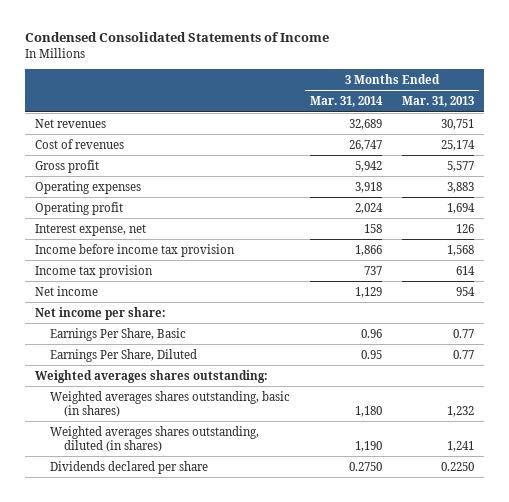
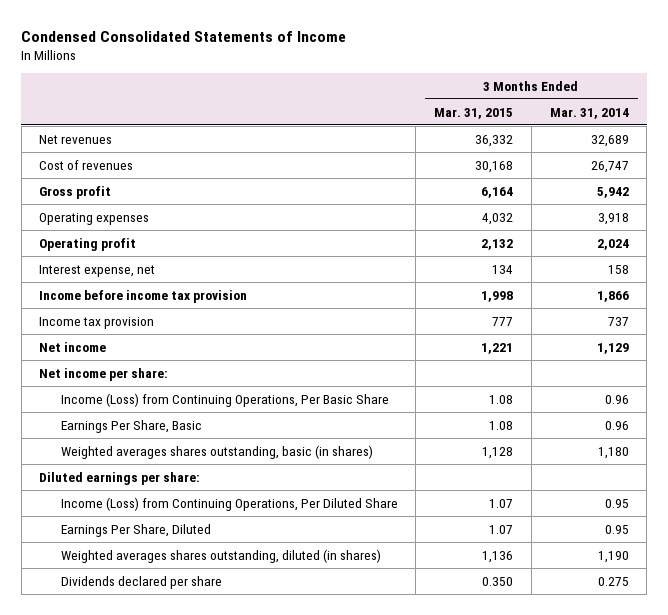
- | 3 Months Ended Mar. 31, 2014 | 3 Months Ended Mar. 31, 2013
+ | 3 Months Ended Mar. 31, 2015 | 3 Months Ended Mar. 31, 2014
+ Income (Loss) from Continuing Operations, Per Basic Share | 1.08 | 0.96
- Weighted averages shares outstanding:
+ Diluted earnings per share:
+ Income (Loss) from Continuing Operations, Per Diluted Share | 1.07 | 0.95
moved down: Earnings Per Share, Diluted | 1.07 | 0.95
- Dividends declared per share | 0.2750 | 0.2250
+ Dividends declared per share | 0.350 | 0.275

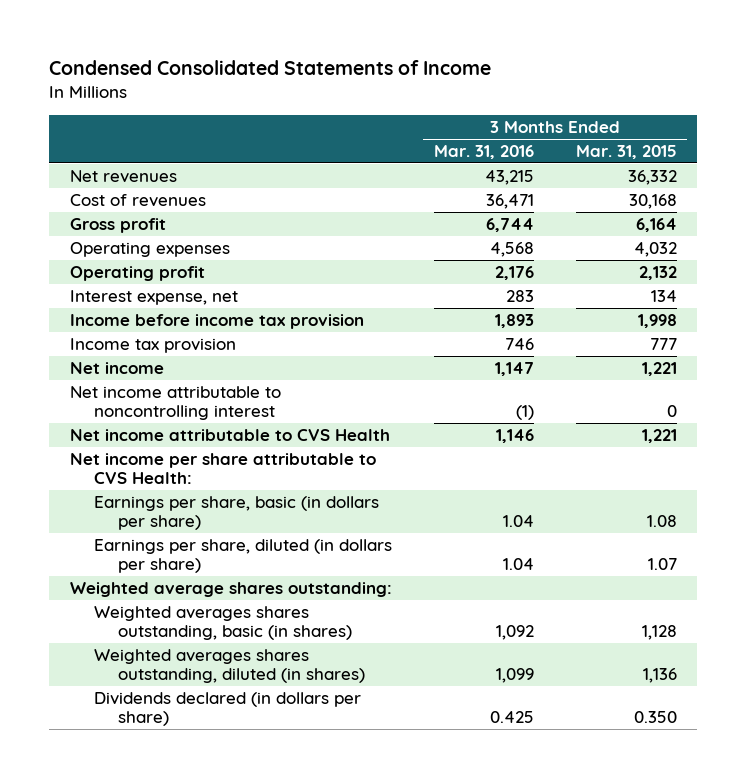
- | 3 Months Ended Mar. 31, 2015 | 3 Months Ended Mar. 31, 2014
+ | 3 Months Ended Mar. 31, 2016 | 3 Months Ended Mar. 31, 2015
- Net income per share:
- Income (Loss) from Continuing Operations, Per Basic Share | 1.08 | 0.96
- Earnings Per Share, Basic | 1.08 | 0.96
+ Net income attributable to noncontrolling interest | (1) | 0
+ Net income attributable to CVS Health | 1,146 | 1,221
+ Net income per share attributable to CVS Health:
+ Earnings per share, basic (in dollars per share) | 1.04 | 1.08
+ Earnings per share, diluted (in dollars per share) | 1.04 | 1.07
+ Weighted average shares outstanding:
- Diluted earnings per share:
- Income (Loss) from Continuing Operations, Per Diluted Share | 1.07 | 0.95
- Earnings Per Share, Diluted | 1.07 | 0.95
- Dividends declared per share | 0.350 | 0.275
+ Dividends declared (in dollars per share) | 0.425 | 0.350

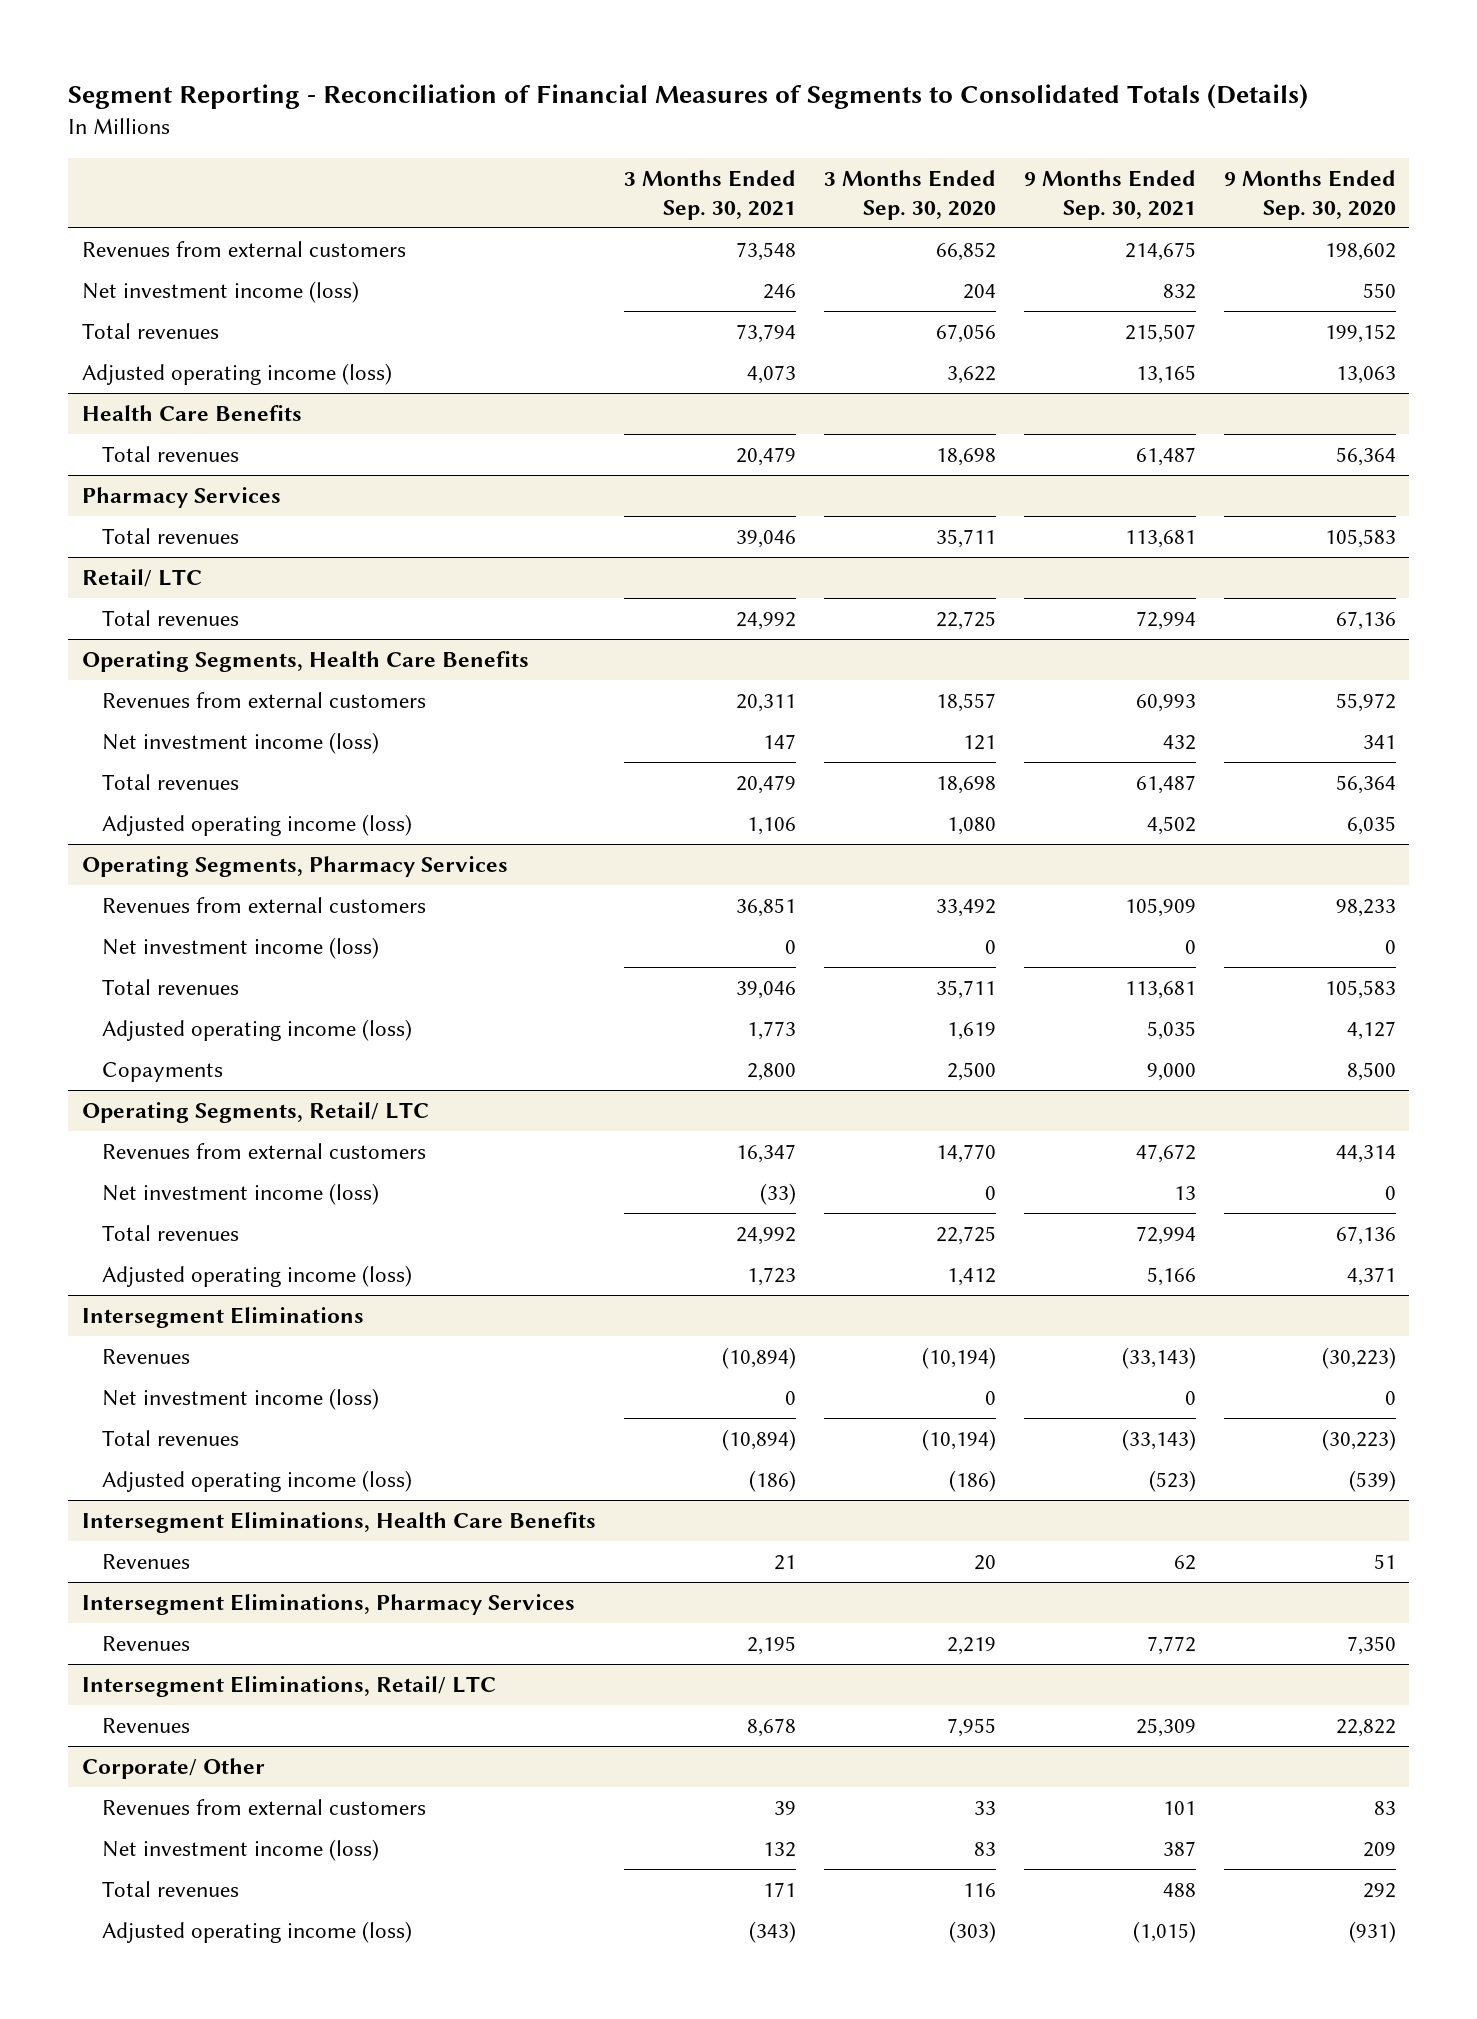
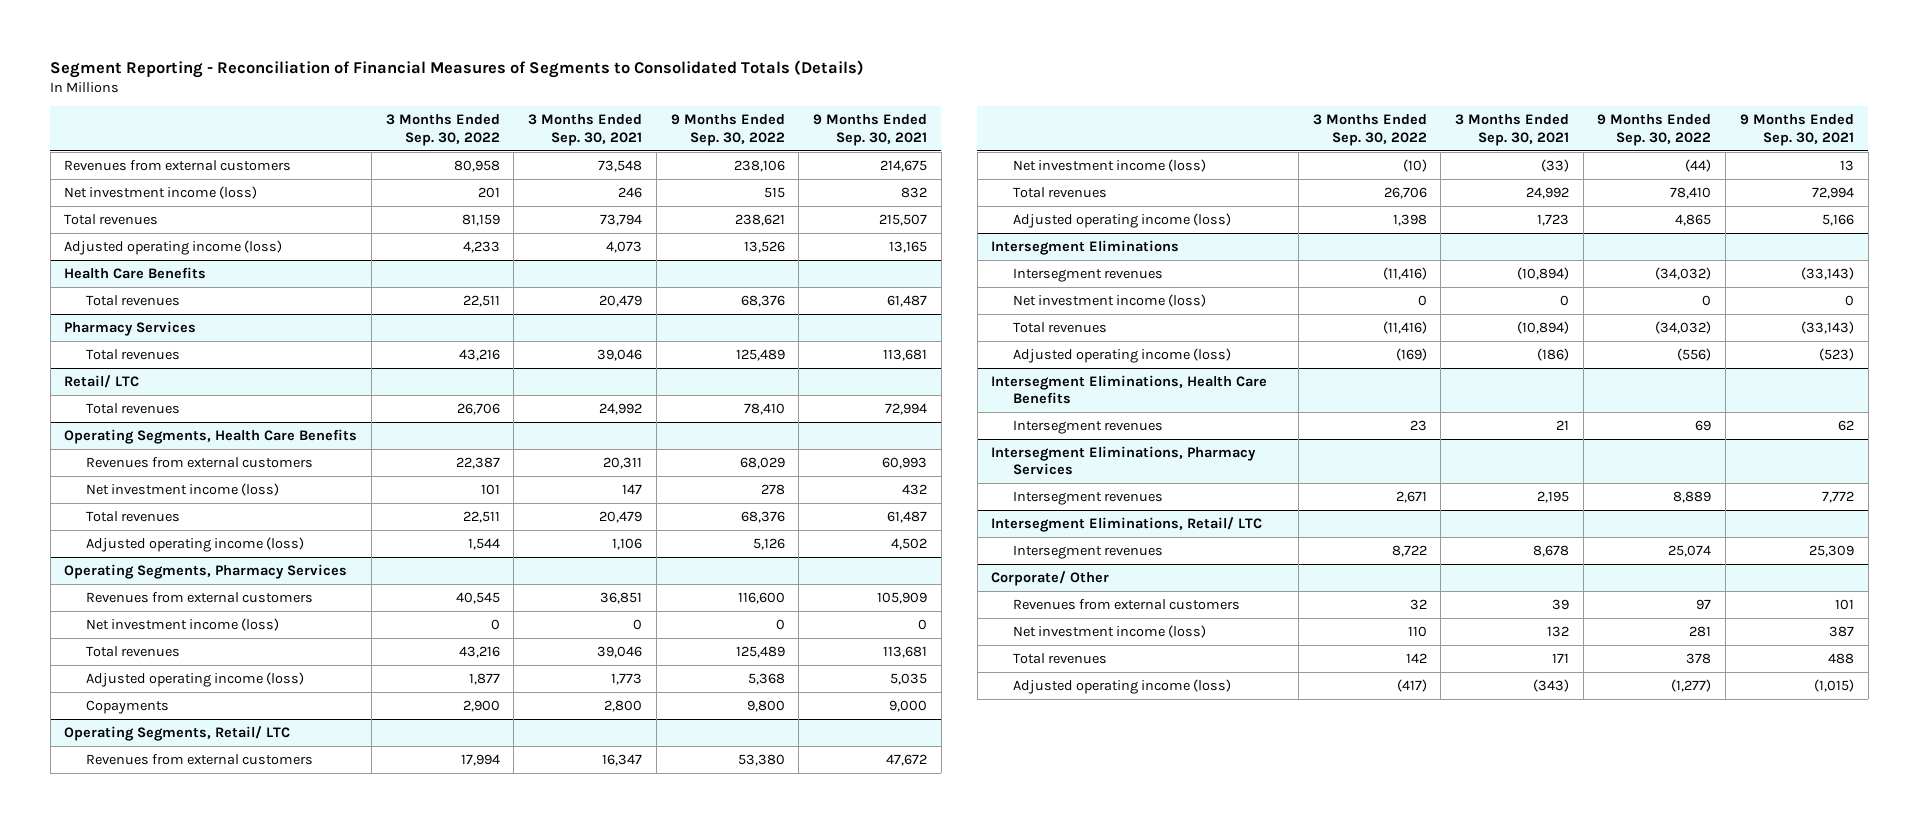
- | 3 Months Ended Sep. 30, 2021 | 3 Months Ended Sep. 30, 2020 | 9 Months Ended Sep. 30, 2021 | 9 Months Ended Sep. 30, 2020
+ | 3 Months Ended Sep. 30, 2022 | 3 Months Ended Sep. 30, 2021 | 9 Months Ended Sep. 30, 2022 | 9 Months Ended Sep. 30, 2021
@ Intersegment Eliminations
- Revenues | (10,894) | (10,194) | (33,143) | (30,223)
+ Intersegment revenues | (11,416) | (10,894) | (34,032) | (33,143)
@ Intersegment Eliminations, Health Care Benefits
- Revenues | 21 | 20 | 62 | 51
+ Intersegment revenues | 23 | 21 | 69 | 62
@ Intersegment Eliminations, Pharmacy Services
- Revenues | 2,195 | 2,219 | 7,772 | 7,350
+ Intersegment revenues | 2,671 | 2,195 | 8,889 | 7,772
@ Intersegment Eliminations, Retail/ LTC
- Revenues | 8,678 | 7,955 | 25,309 | 22,822
+ Intersegment revenues | 8,722 | 8,678 | 25,074 | 25,309

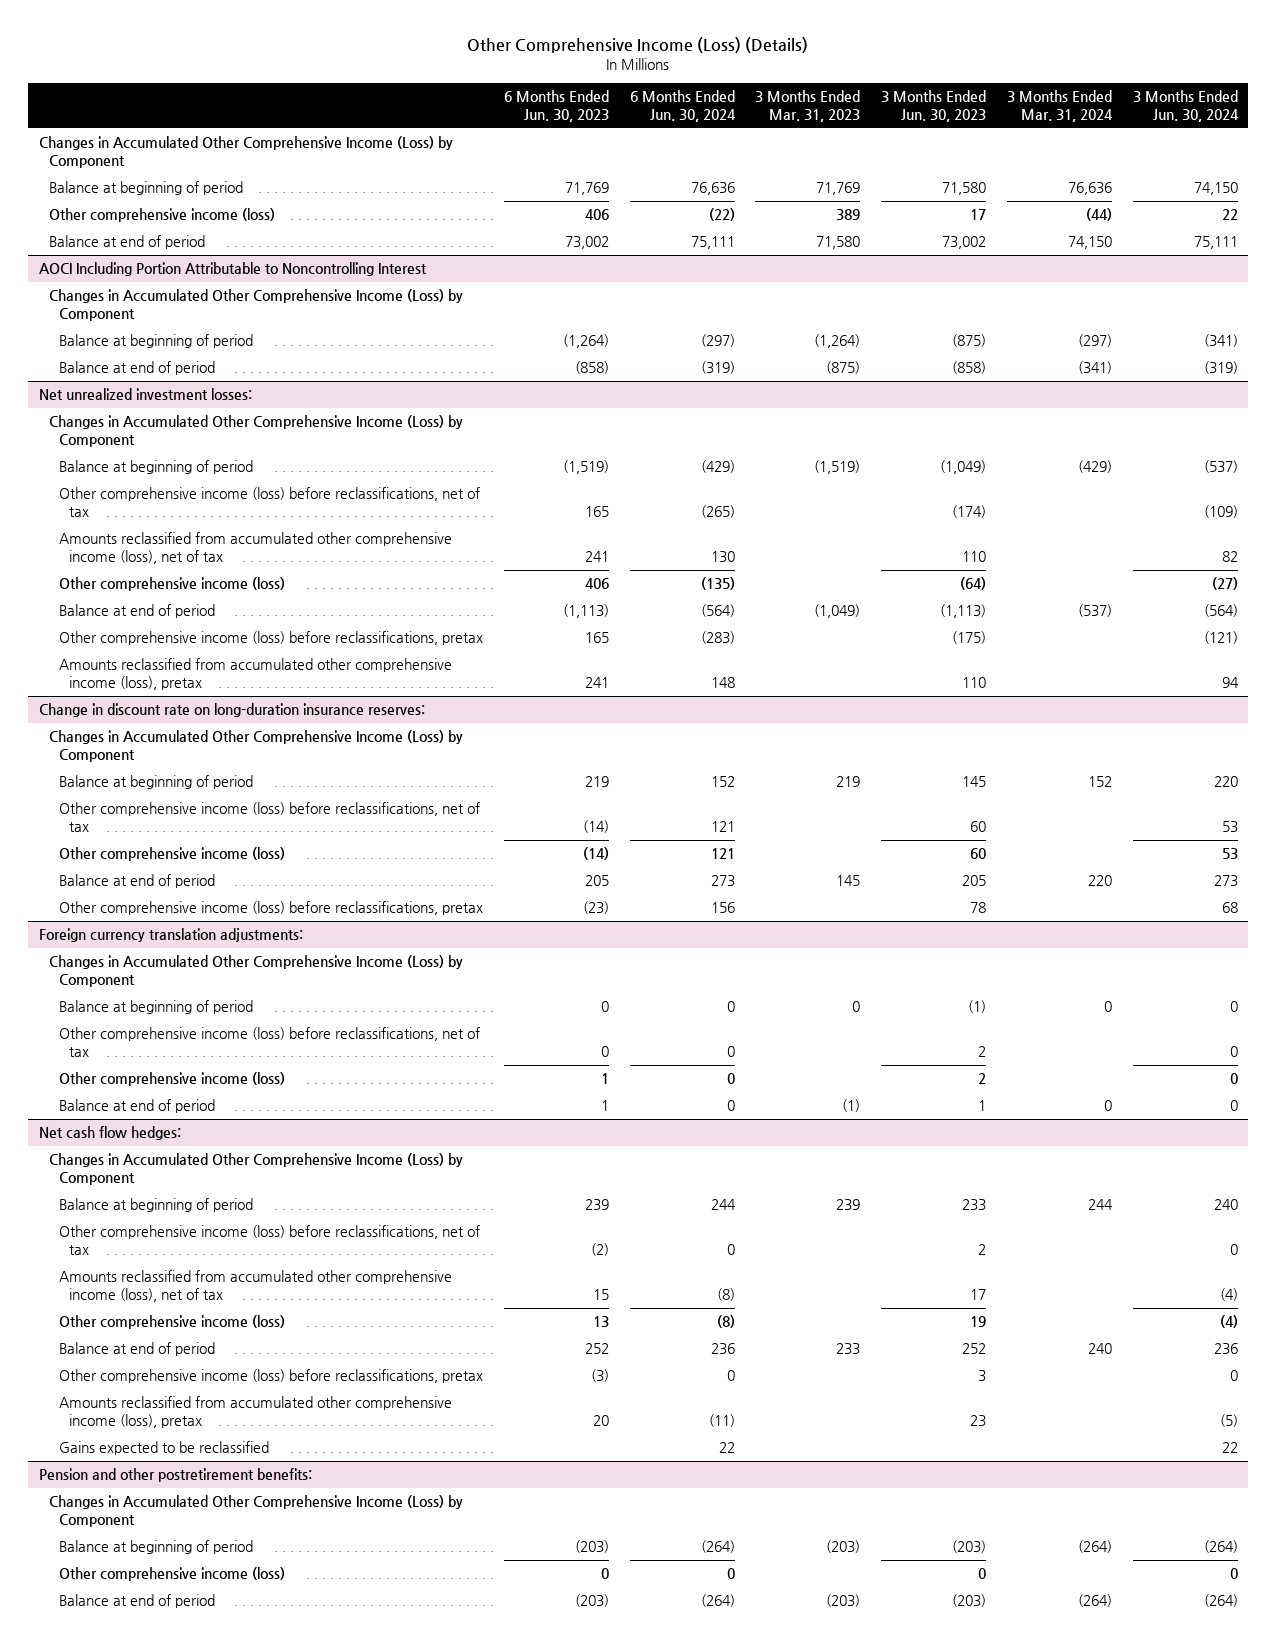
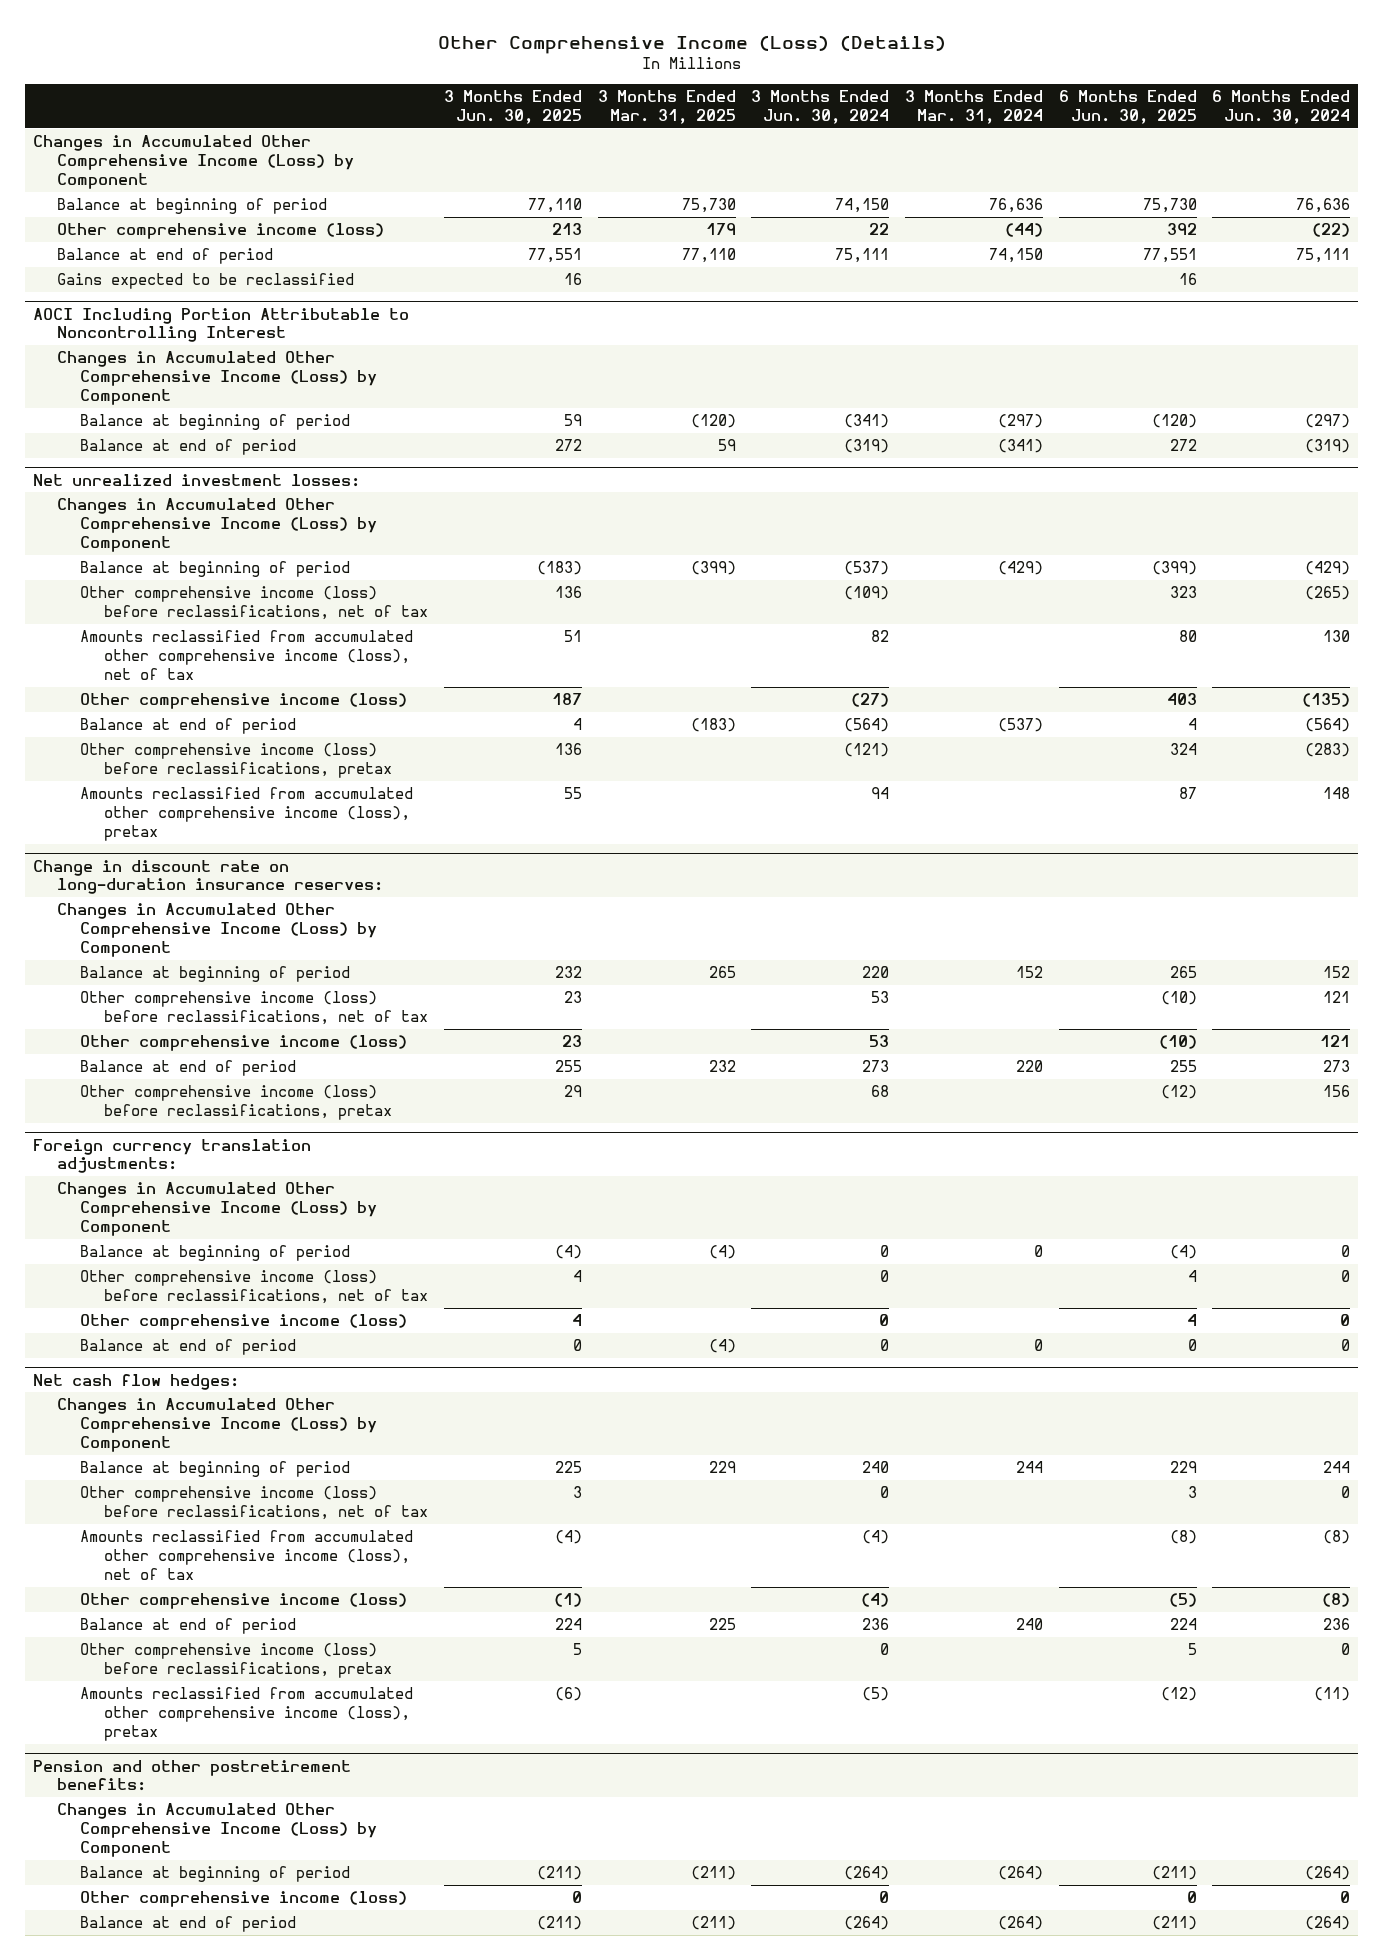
- | 6 Months Ended Jun. 30, 2023 | 6 Months Ended Jun. 30, 2024 | 3 Months Ended Mar. 31, 2023 | 3 Months Ended Jun. 30, 2023 | 3 Months Ended Mar. 31, 2024 | 3 Months Ended Jun. 30, 2024
+ | 3 Months Ended Jun. 30, 2025 | 3 Months Ended Mar. 31, 2025 | 3 Months Ended Jun. 30, 2024 | 3 Months Ended Mar. 31, 2024 | 6 Months Ended Jun. 30, 2025 | 6 Months Ended Jun. 30, 2024
+ Gains expected to be reclassified | 16 | | | | 16 |
@ Net cash flow hedges:
- Gains expected to be reclassified | | 22 | | | | 22

